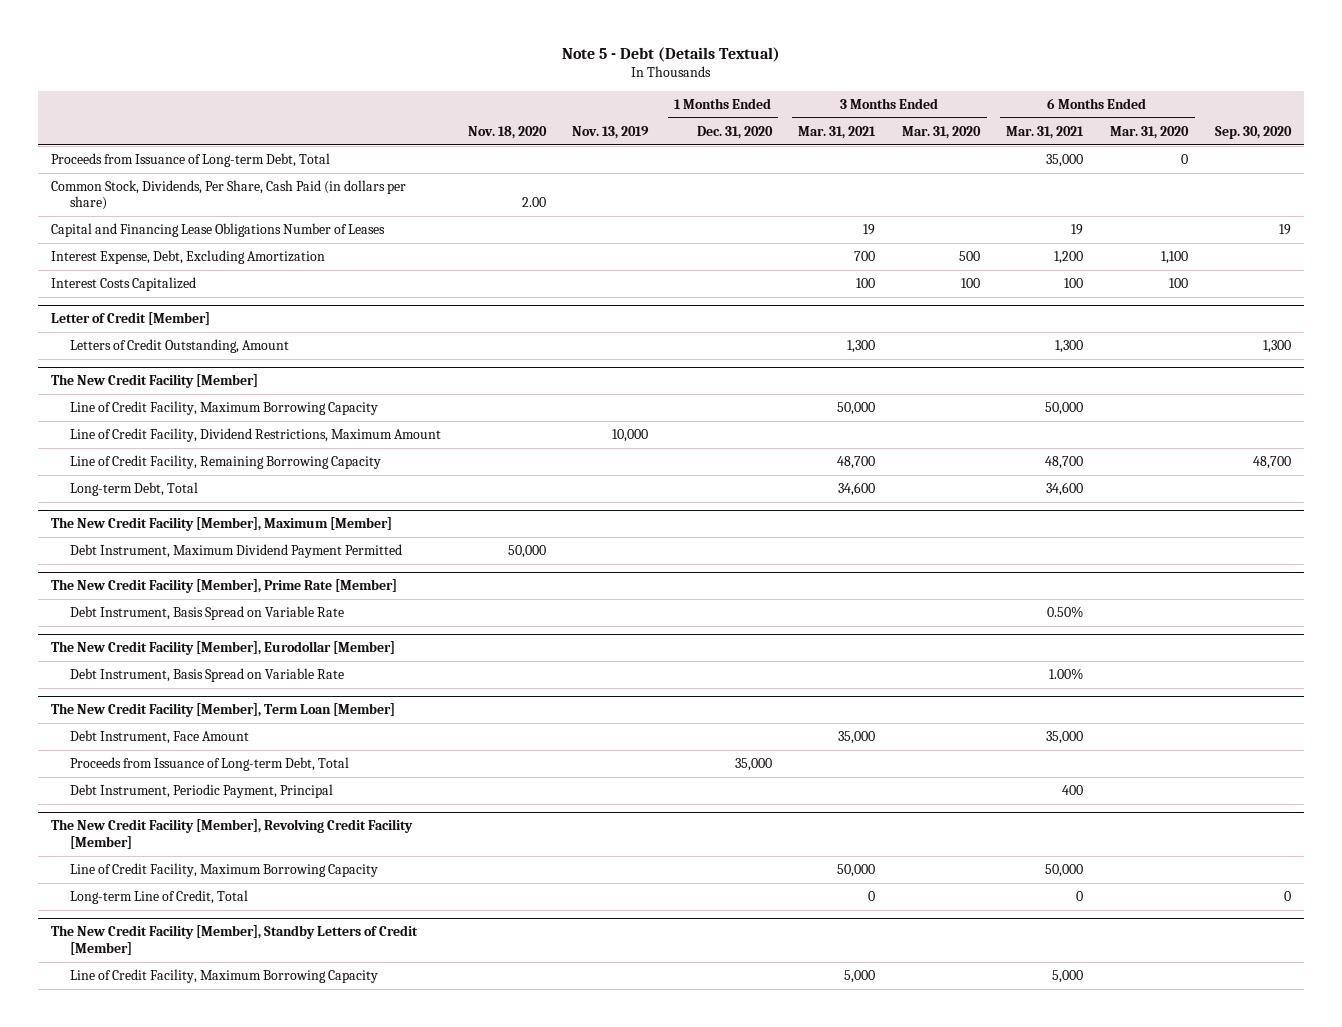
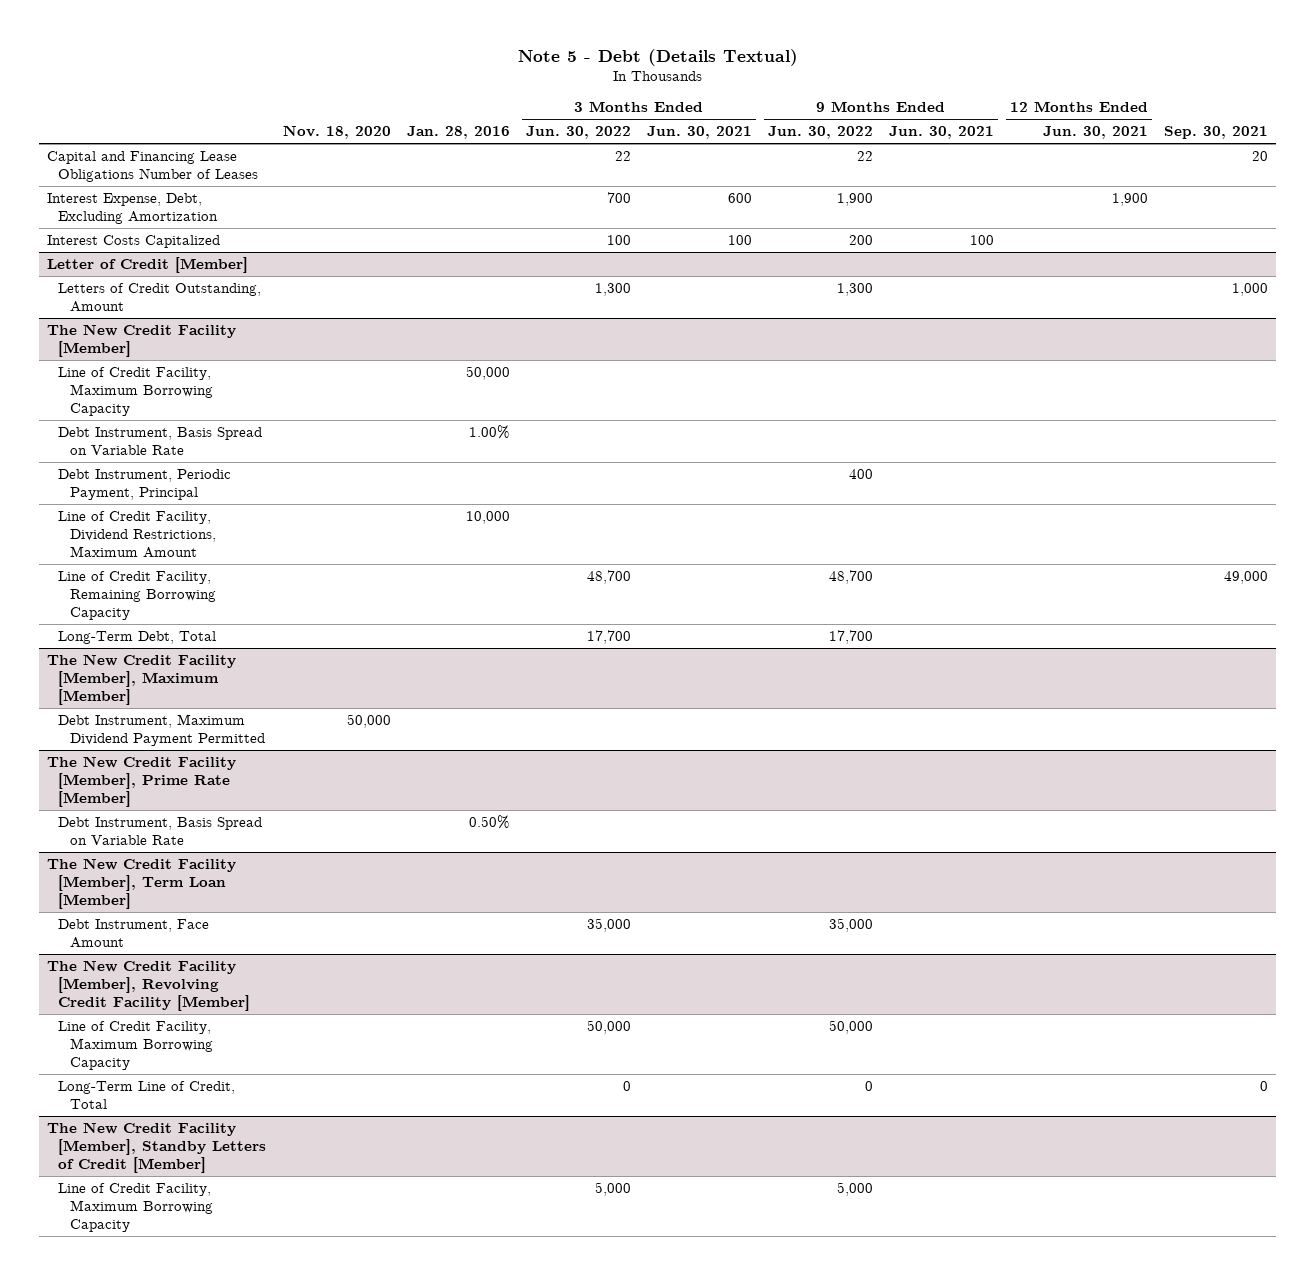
- | Nov. 18, 2020 | Nov. 13, 2019 | 1 Months Ended Dec. 31, 2020 | 3 Months Ended Mar. 31, 2021 | 3 Months Ended Mar. 31, 2020 | 6 Months Ended Mar. 31, 2021 | 6 Months Ended Mar. 31, 2020 | Sep. 30, 2020
+ | Nov. 18, 2020 | Jan. 28, 2016 | 3 Months Ended Jun. 30, 2022 | 3 Months Ended Jun. 30, 2021 | 9 Months Ended Jun. 30, 2022 | 9 Months Ended Jun. 30, 2021 | 12 Months Ended Jun. 30, 2021 | Sep. 30, 2021
- Proceeds from Issuance of Long-term Debt, Total | | | | | | 35,000 | 0 |
- Common Stock, Dividends, Per Share, Cash Paid (in dollars per share) | 2.00 | | | | | | |
@ The New Credit Facility [Member]
+ Debt Instrument, Basis Spread on Variable Rate | | 1.00% | | | | | |
+ Debt Instrument, Periodic Payment, Principal | | | | | 400 | | |
- Long-term Debt, Total | | | | 34,600 | | 34,600 | |
+ Long-Term Debt, Total | | | 17,700 | | 17,700 | | |
- The New Credit Facility [Member], Eurodollar [Member]
- Debt Instrument, Basis Spread on Variable Rate | | | | | | 1.00% | |
@ The New Credit Facility [Member], Term Loan [Member]
- Proceeds from Issuance of Long-term Debt, Total | | | 35,000 | | | | |
- Debt Instrument, Periodic Payment, Principal | | | | | | 400 | |
@ The New Credit Facility [Member], Revolving Credit Facility [Member]
- Long-term Line of Credit, Total | | | | 0 | | 0 | | 0
+ Long-Term Line of Credit, Total | | | 0 | | 0 | | | 0

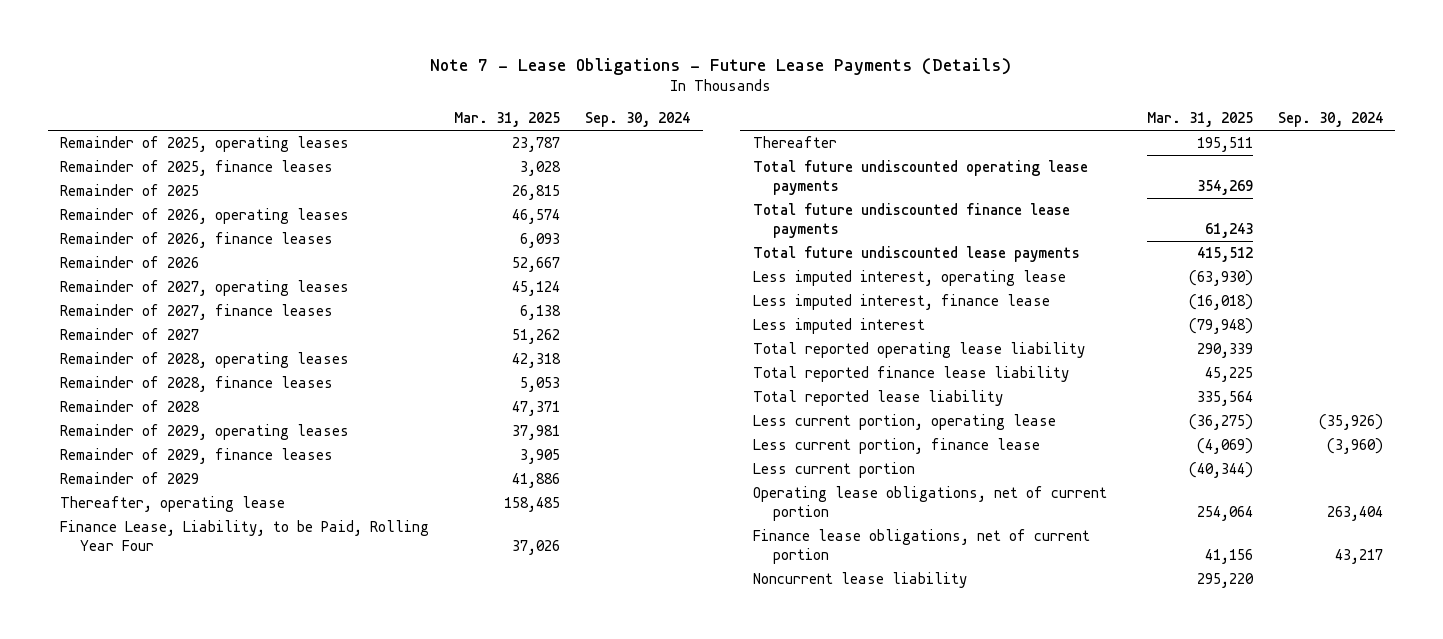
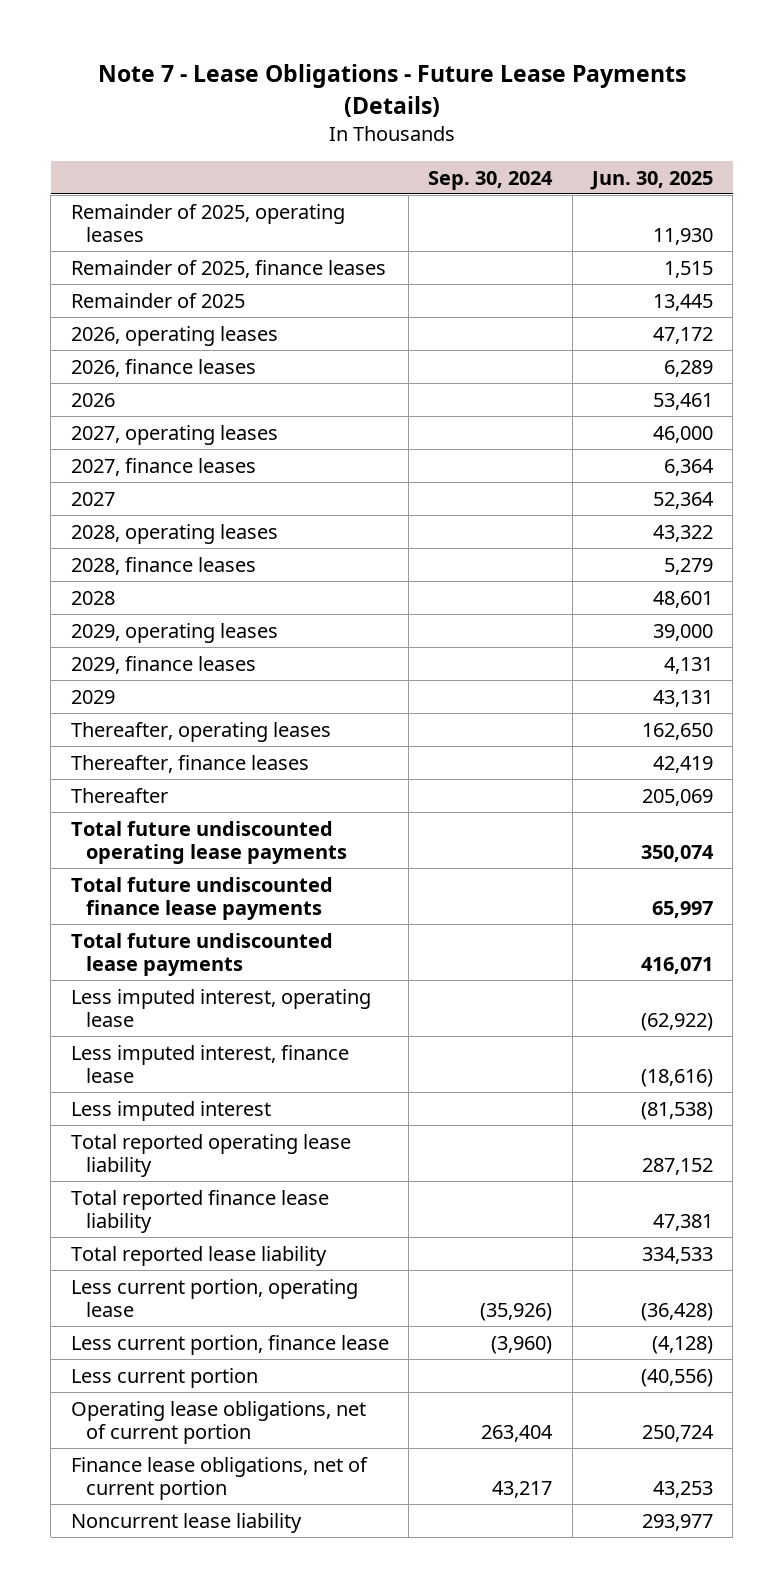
- | Mar. 31, 2025 | Sep. 30, 2024
+ | Sep. 30, 2024 | Jun. 30, 2025
- Remainder of 2026, operating leases | 46,574 |
- Remainder of 2026, finance leases | 6,093 |
- Remainder of 2026 | 52,667 |
- Remainder of 2027, operating leases | 45,124 |
- Remainder of 2027, finance leases | 6,138 |
- Remainder of 2027 | 51,262 |
- Remainder of 2028, operating leases | 42,318 |
- Remainder of 2028, finance leases | 5,053 |
- Remainder of 2028 | 47,371 |
- Remainder of 2029, operating leases | 37,981 |
- Remainder of 2029, finance leases | 3,905 |
- Remainder of 2029 | 41,886 |
- Thereafter, operating lease | 158,485 |
- Finance Lease, Liability, to be Paid, Rolling Year Four | 37,026 |
+ 2026, operating leases | | 47,172
+ 2026, finance leases | | 6,289
+ 2026 | | 53,461
+ 2027, operating leases | | 46,000
+ 2027, finance leases | | 6,364
+ 2027 | | 52,364
+ 2028, operating leases | | 43,322
+ 2028, finance leases | | 5,279
+ 2028 | | 48,601
+ 2029, operating leases | | 39,000
+ 2029, finance leases | | 4,131
+ 2029 | | 43,131
+ Thereafter, operating leases | | 162,650
+ Thereafter, finance leases | | 42,419

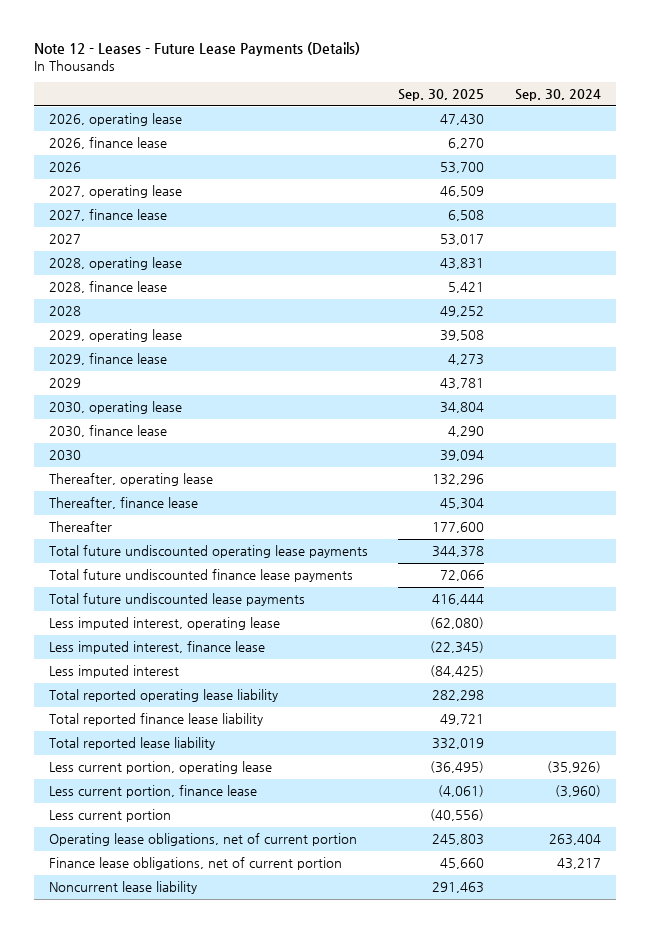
- Note 7 - Lease Obligations - Future Lease Payments (Details)
+ Note 12 - Leases - Future Lease Payments (Details)
- | Sep. 30, 2024 | Jun. 30, 2025
+ | Sep. 30, 2025 | Sep. 30, 2024
- Remainder of 2025, operating leases | | 11,930
- Remainder of 2025, finance leases | | 1,515
- Remainder of 2025 | | 13,445
- 2026, operating leases | | 47,172
- 2026, finance leases | | 6,289
+ 2026, operating lease | 47,430 |
+ 2026, finance lease | 6,270 |
- 2027, operating leases | | 46,000
- 2027, finance leases | | 6,364
+ 2027, operating lease | 46,509 |
+ 2027, finance lease | 6,508 |
- 2028, operating leases | | 43,322
- 2028, finance leases | | 5,279
+ 2028, operating lease | 43,831 |
+ 2028, finance lease | 5,421 |
- 2029, operating leases | | 39,000
- 2029, finance leases | | 4,131
+ 2029, operating lease | 39,508 |
+ 2029, finance lease | 4,273 |
- Thereafter, operating leases | | 162,650
- Thereafter, finance leases | | 42,419
+ 2030, operating lease | 34,804 |
+ 2030, finance lease | 4,290 |
+ 2030 | 39,094 |
+ Thereafter, operating lease | 132,296 |
+ Thereafter, finance lease | 45,304 |

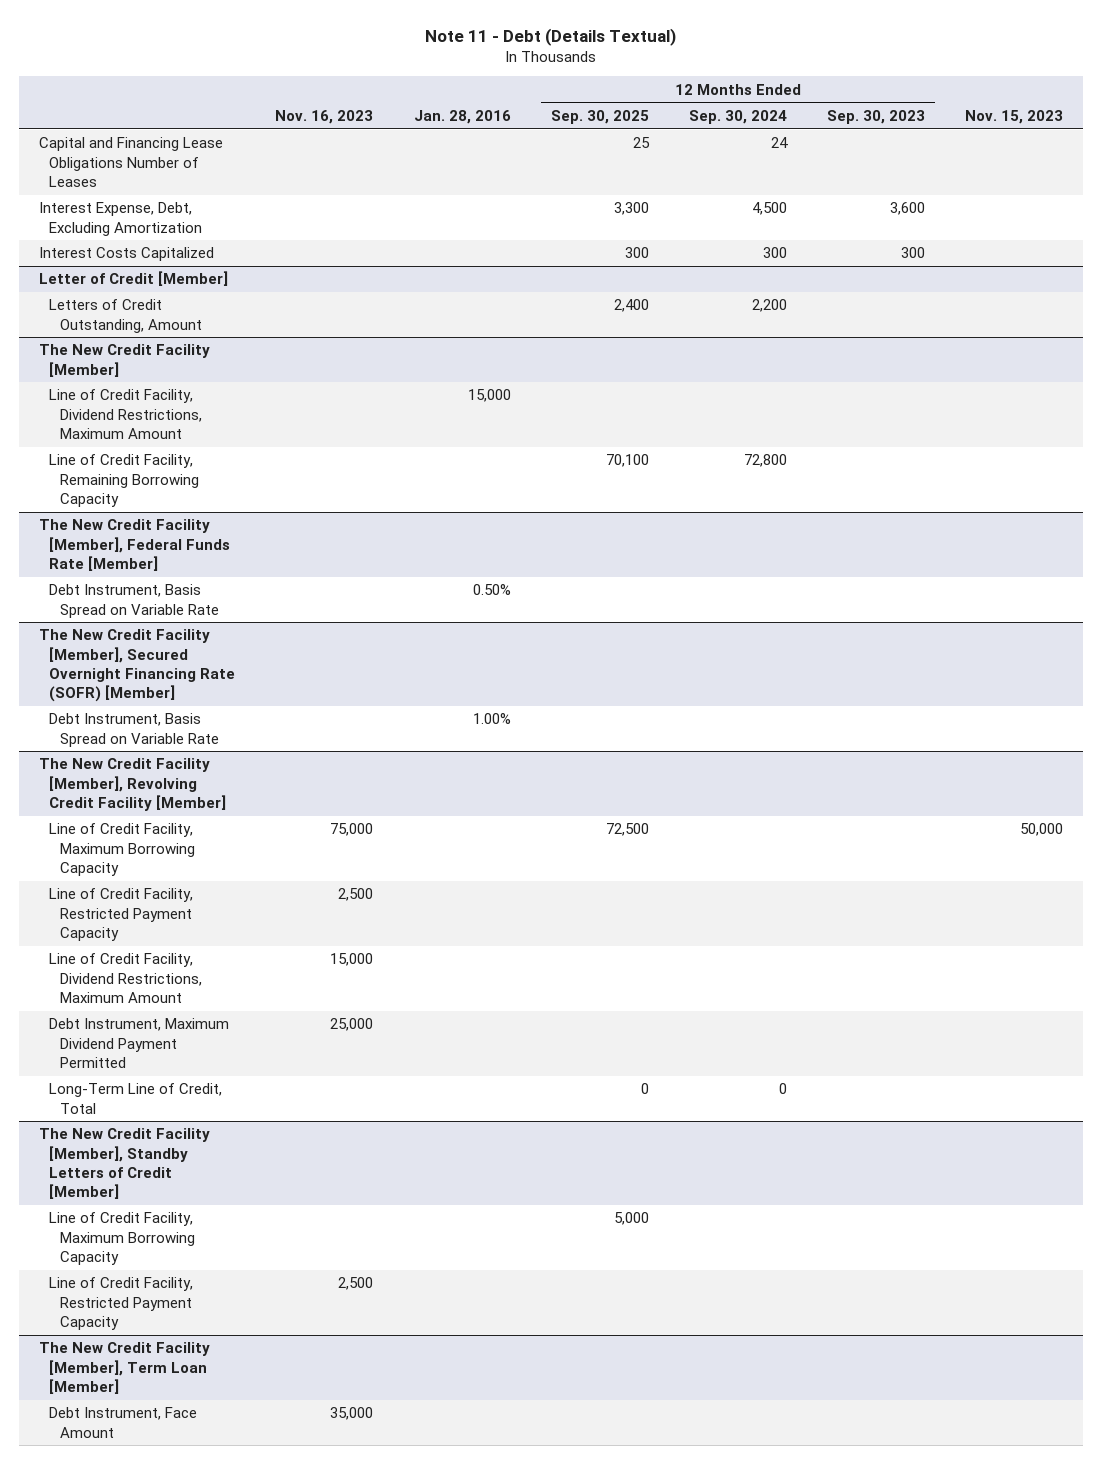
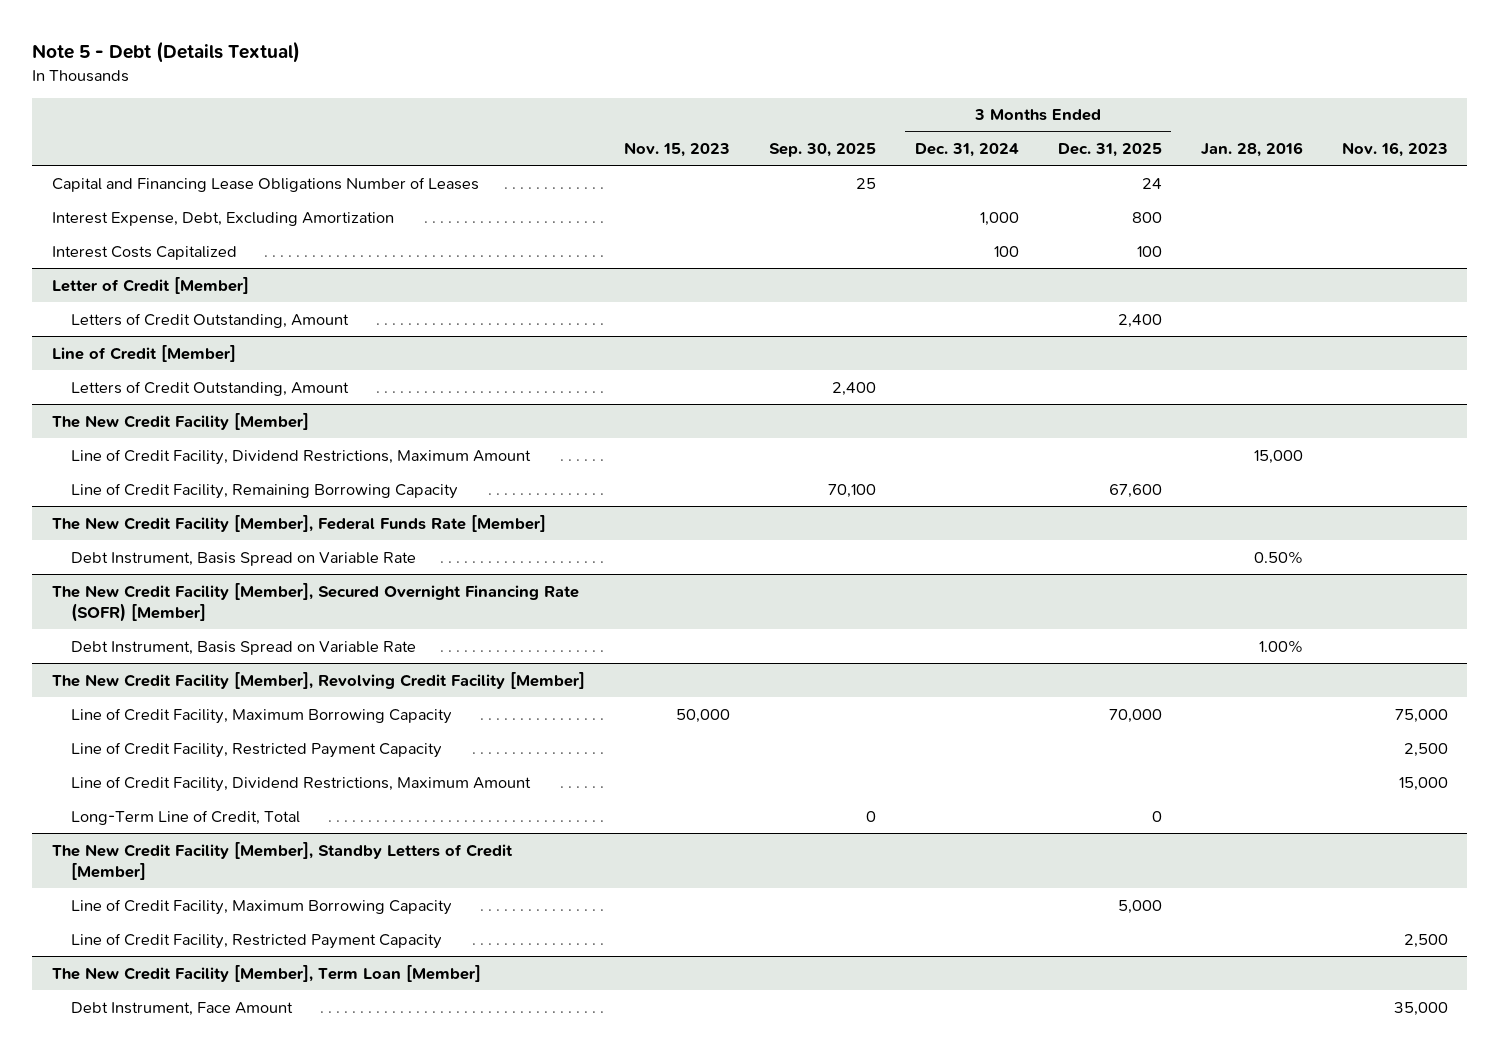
- Note 11 - Debt (Details Textual)
+ Note 5 - Debt (Details Textual)
- | Nov. 16, 2023 | Jan. 28, 2016 | 12 Months Ended Sep. 30, 2025 | 12 Months Ended Sep. 30, 2024 | 12 Months Ended Sep. 30, 2023 | Nov. 15, 2023
+ | Nov. 15, 2023 | Sep. 30, 2025 | 3 Months Ended Dec. 31, 2024 | 3 Months Ended Dec. 31, 2025 | Jan. 28, 2016 | Nov. 16, 2023
+ Line of Credit [Member]
+ Letters of Credit Outstanding, Amount | | 2,400 | | | |
@ The New Credit Facility [Member], Revolving Credit Facility [Member]
- Debt Instrument, Maximum Dividend Payment Permitted | 25,000 | | | | |

